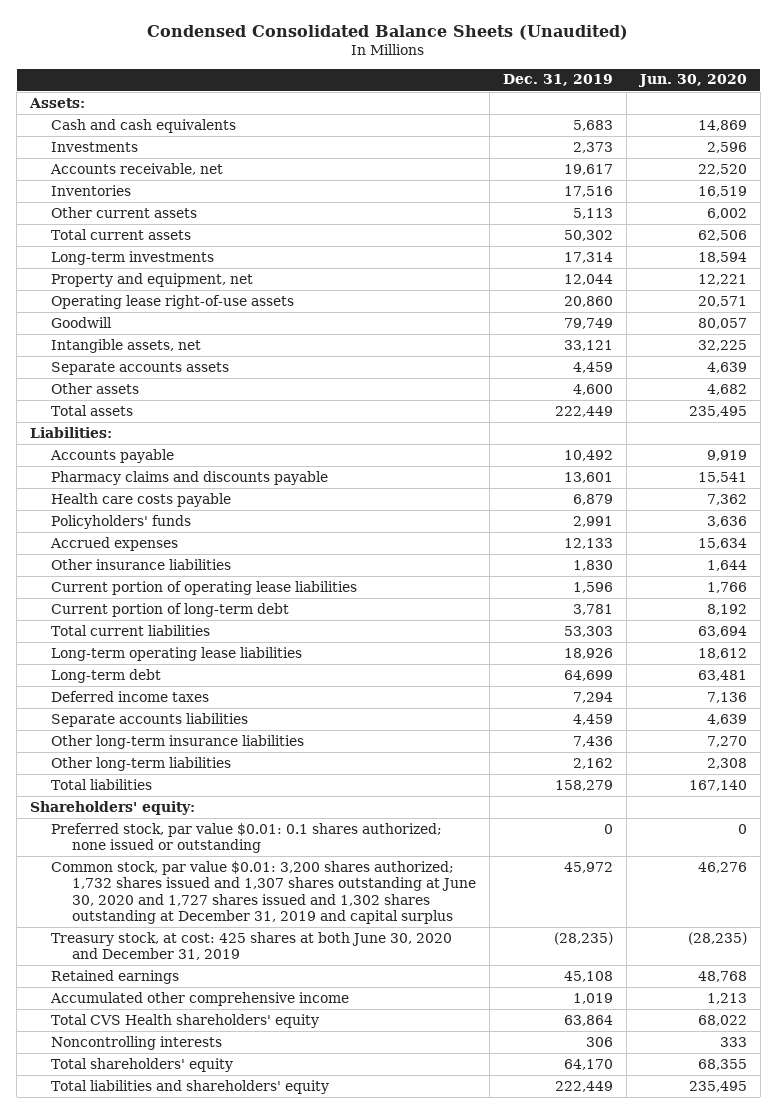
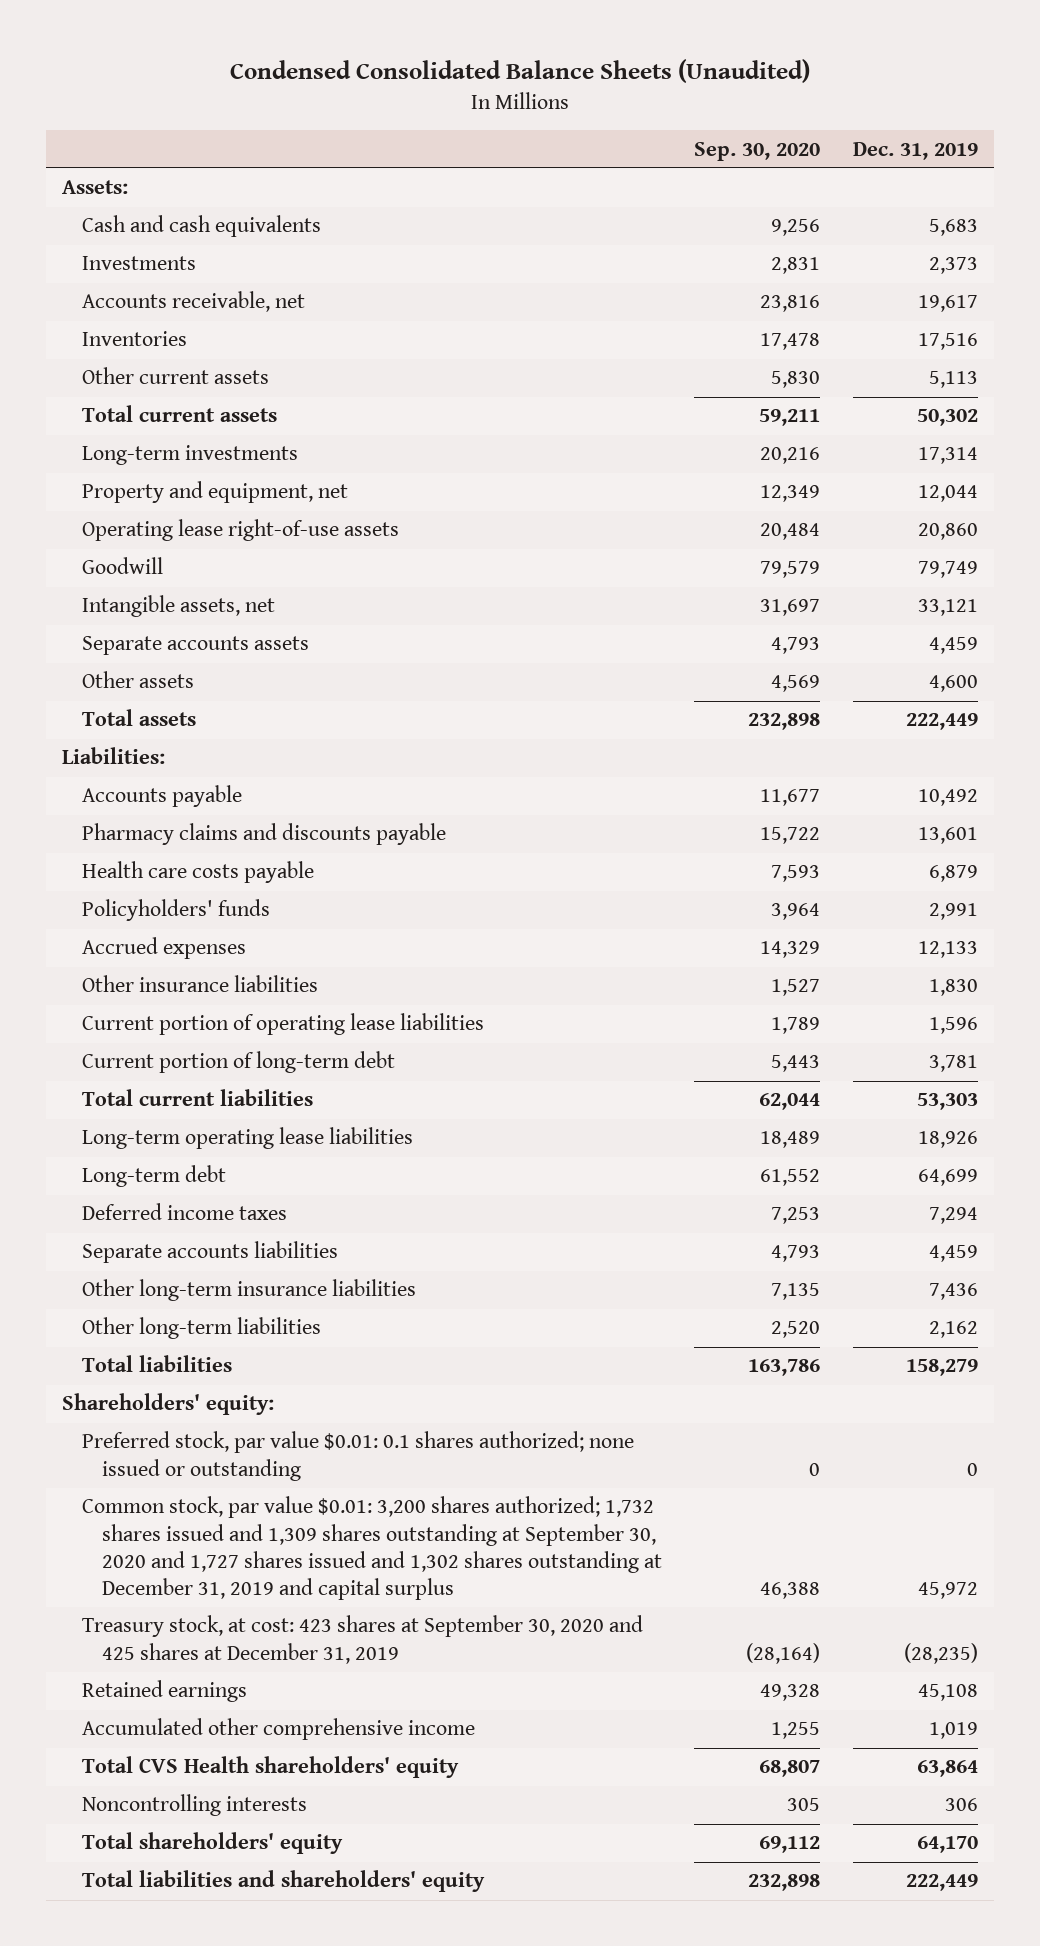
- | Dec. 31, 2019 | Jun. 30, 2020
+ | Sep. 30, 2020 | Dec. 31, 2019
- Common stock, par value $0.01: 3,200 shares authorized; 1,732 shares issued and 1,307 shares outstanding at June 30, 2020 and 1,727 shares issued and 1,302 shares outstanding at December 31, 2019 and capital surplus | 45,972 | 46,276
- Treasury stock, at cost: 425 shares at both June 30, 2020 and December 31, 2019 | (28,235) | (28,235)
+ Common stock, par value $0.01: 3,200 shares authorized; 1,732 shares issued and 1,309 shares outstanding at September 30, 2020 and 1,727 shares issued and 1,302 shares outstanding at December 31, 2019 and capital surplus | 46,388 | 45,972
+ Treasury stock, at cost: 423 shares at September 30, 2020 and 425 shares at December 31, 2019 | (28,164) | (28,235)

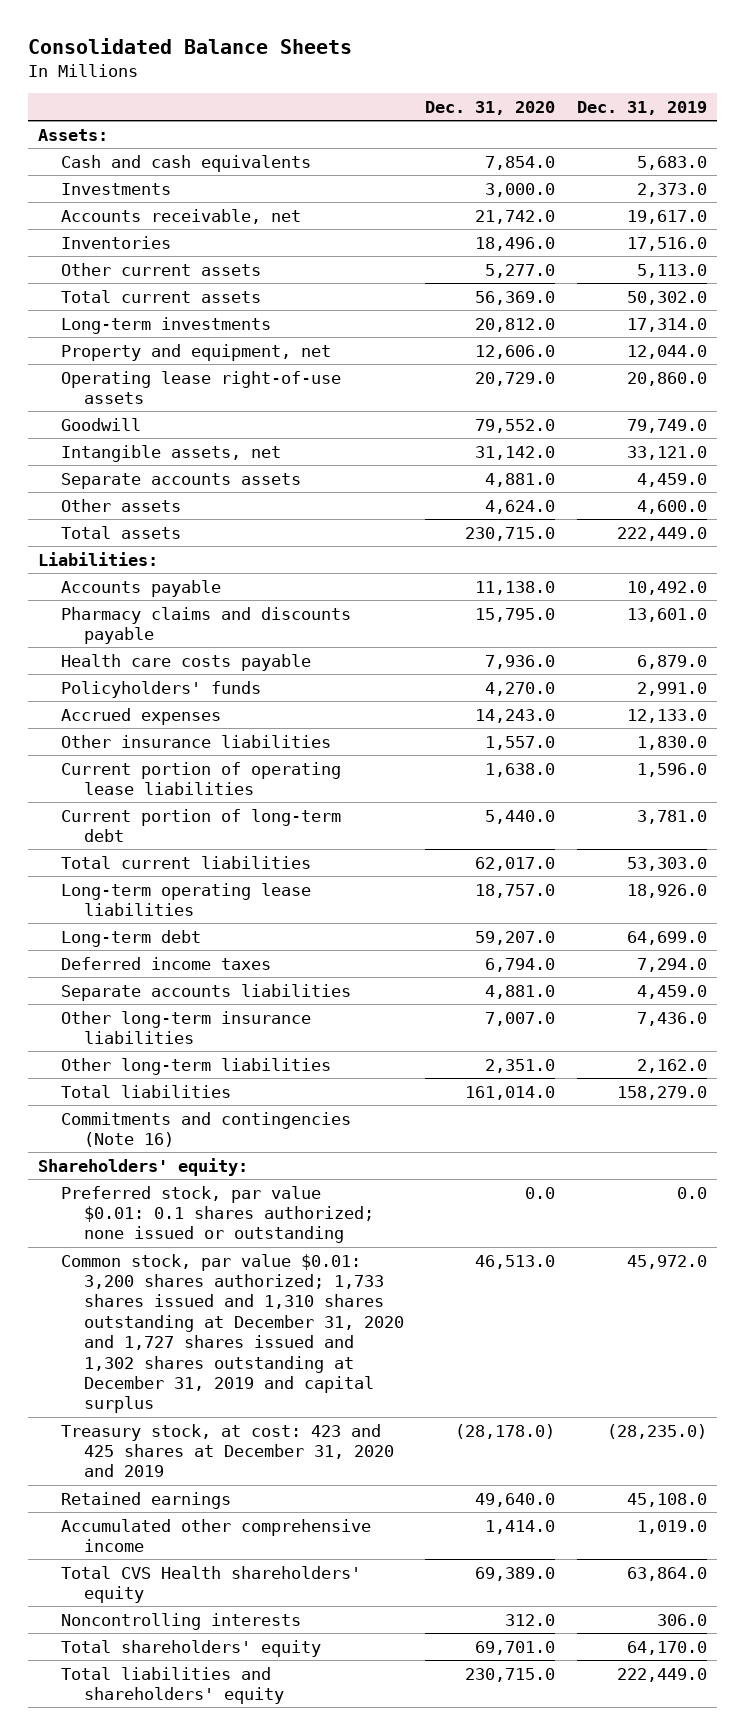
- Condensed Consolidated Balance Sheets (Unaudited)
+ Consolidated Balance Sheets
- | Sep. 30, 2020 | Dec. 31, 2019
+ | Dec. 31, 2020 | Dec. 31, 2019
- Cash and cash equivalents | 9,256 | 5,683
- Investments | 2,831 | 2,373
- Accounts receivable, net | 23,816 | 19,617
- Inventories | 17,478 | 17,516
- Other current assets | 5,830 | 5,113
- Total current assets | 59,211 | 50,302
- Long-term investments | 20,216 | 17,314
- Property and equipment, net | 12,349 | 12,044
- Operating lease right-of-use assets | 20,484 | 20,860
- Goodwill | 79,579 | 79,749
- Intangible assets, net | 31,697 | 33,121
- Separate accounts assets | 4,793 | 4,459
- Other assets | 4,569 | 4,600
- Total assets | 232,898 | 222,449
+ Cash and cash equivalents | 7,854.0 | 5,683.0
+ Investments | 3,000.0 | 2,373.0
+ Accounts receivable, net | 21,742.0 | 19,617.0
+ Inventories | 18,496.0 | 17,516.0
+ Other current assets | 5,277.0 | 5,113.0
+ Total current assets | 56,369.0 | 50,302.0
+ Long-term investments | 20,812.0 | 17,314.0
+ Property and equipment, net | 12,606.0 | 12,044.0
+ Operating lease right-of-use assets | 20,729.0 | 20,860.0
+ Goodwill | 79,552.0 | 79,749.0
+ Intangible assets, net | 31,142.0 | 33,121.0
+ Separate accounts assets | 4,881.0 | 4,459.0
+ Other assets | 4,624.0 | 4,600.0
+ Total assets | 230,715.0 | 222,449.0
- Accounts payable | 11,677 | 10,492
- Pharmacy claims and discounts payable | 15,722 | 13,601
- Health care costs payable | 7,593 | 6,879
- Policyholders' funds | 3,964 | 2,991
- Accrued expenses | 14,329 | 12,133
- Other insurance liabilities | 1,527 | 1,830
- Current portion of operating lease liabilities | 1,789 | 1,596
- Current portion of long-term debt | 5,443 | 3,781
- Total current liabilities | 62,044 | 53,303
- Long-term operating lease liabilities | 18,489 | 18,926
- Long-term debt | 61,552 | 64,699
- Deferred income taxes | 7,253 | 7,294
- Separate accounts liabilities | 4,793 | 4,459
- Other long-term insurance liabilities | 7,135 | 7,436
- Other long-term liabilities | 2,520 | 2,162
- Total liabilities | 163,786 | 158,279
+ Accounts payable | 11,138.0 | 10,492.0
+ Pharmacy claims and discounts payable | 15,795.0 | 13,601.0
+ Health care costs payable | 7,936.0 | 6,879.0
+ Policyholders' funds | 4,270.0 | 2,991.0
+ Accrued expenses | 14,243.0 | 12,133.0
+ Other insurance liabilities | 1,557.0 | 1,830.0
+ Current portion of operating lease liabilities | 1,638.0 | 1,596.0
+ Current portion of long-term debt | 5,440.0 | 3,781.0
+ Total current liabilities | 62,017.0 | 53,303.0
+ Long-term operating lease liabilities | 18,757.0 | 18,926.0
+ Long-term debt | 59,207.0 | 64,699.0
+ Deferred income taxes | 6,794.0 | 7,294.0
+ Separate accounts liabilities | 4,881.0 | 4,459.0
+ Other long-term insurance liabilities | 7,007.0 | 7,436.0
+ Other long-term liabilities | 2,351.0 | 2,162.0
+ Total liabilities | 161,014.0 | 158,279.0
+ Commitments and contingencies (Note 16)
- Preferred stock, par value $0.01: 0.1 shares authorized; none issued or outstanding | 0 | 0
- Common stock, par value $0.01: 3,200 shares authorized; 1,732 shares issued and 1,309 shares outstanding at September 30, 2020 and 1,727 shares issued and 1,302 shares outstanding at December 31, 2019 and capital surplus | 46,388 | 45,972
- Treasury stock, at cost: 423 shares at September 30, 2020 and 425 shares at December 31, 2019 | (28,164) | (28,235)
- Retained earnings | 49,328 | 45,108
- Accumulated other comprehensive income | 1,255 | 1,019
- Total CVS Health shareholders' equity | 68,807 | 63,864
- Noncontrolling interests | 305 | 306
- Total shareholders' equity | 69,112 | 64,170
- Total liabilities and shareholders' equity | 232,898 | 222,449
+ Preferred stock, par value $0.01: 0.1 shares authorized; none issued or outstanding | 0.0 | 0.0
+ Common stock, par value $0.01: 3,200 shares authorized; 1,733 shares issued and 1,310 shares outstanding at December 31, 2020 and 1,727 shares issued and 1,302 shares outstanding at December 31, 2019 and capital surplus | 46,513.0 | 45,972.0
+ Treasury stock, at cost: 423 and 425 shares at December 31, 2020 and 2019 | (28,178.0) | (28,235.0)
+ Retained earnings | 49,640.0 | 45,108.0
+ Accumulated other comprehensive income | 1,414.0 | 1,019.0
+ Total CVS Health shareholders' equity | 69,389.0 | 63,864.0
+ Noncontrolling interests | 312.0 | 306.0
+ Total shareholders' equity | 69,701.0 | 64,170.0
+ Total liabilities and shareholders' equity | 230,715.0 | 222,449.0

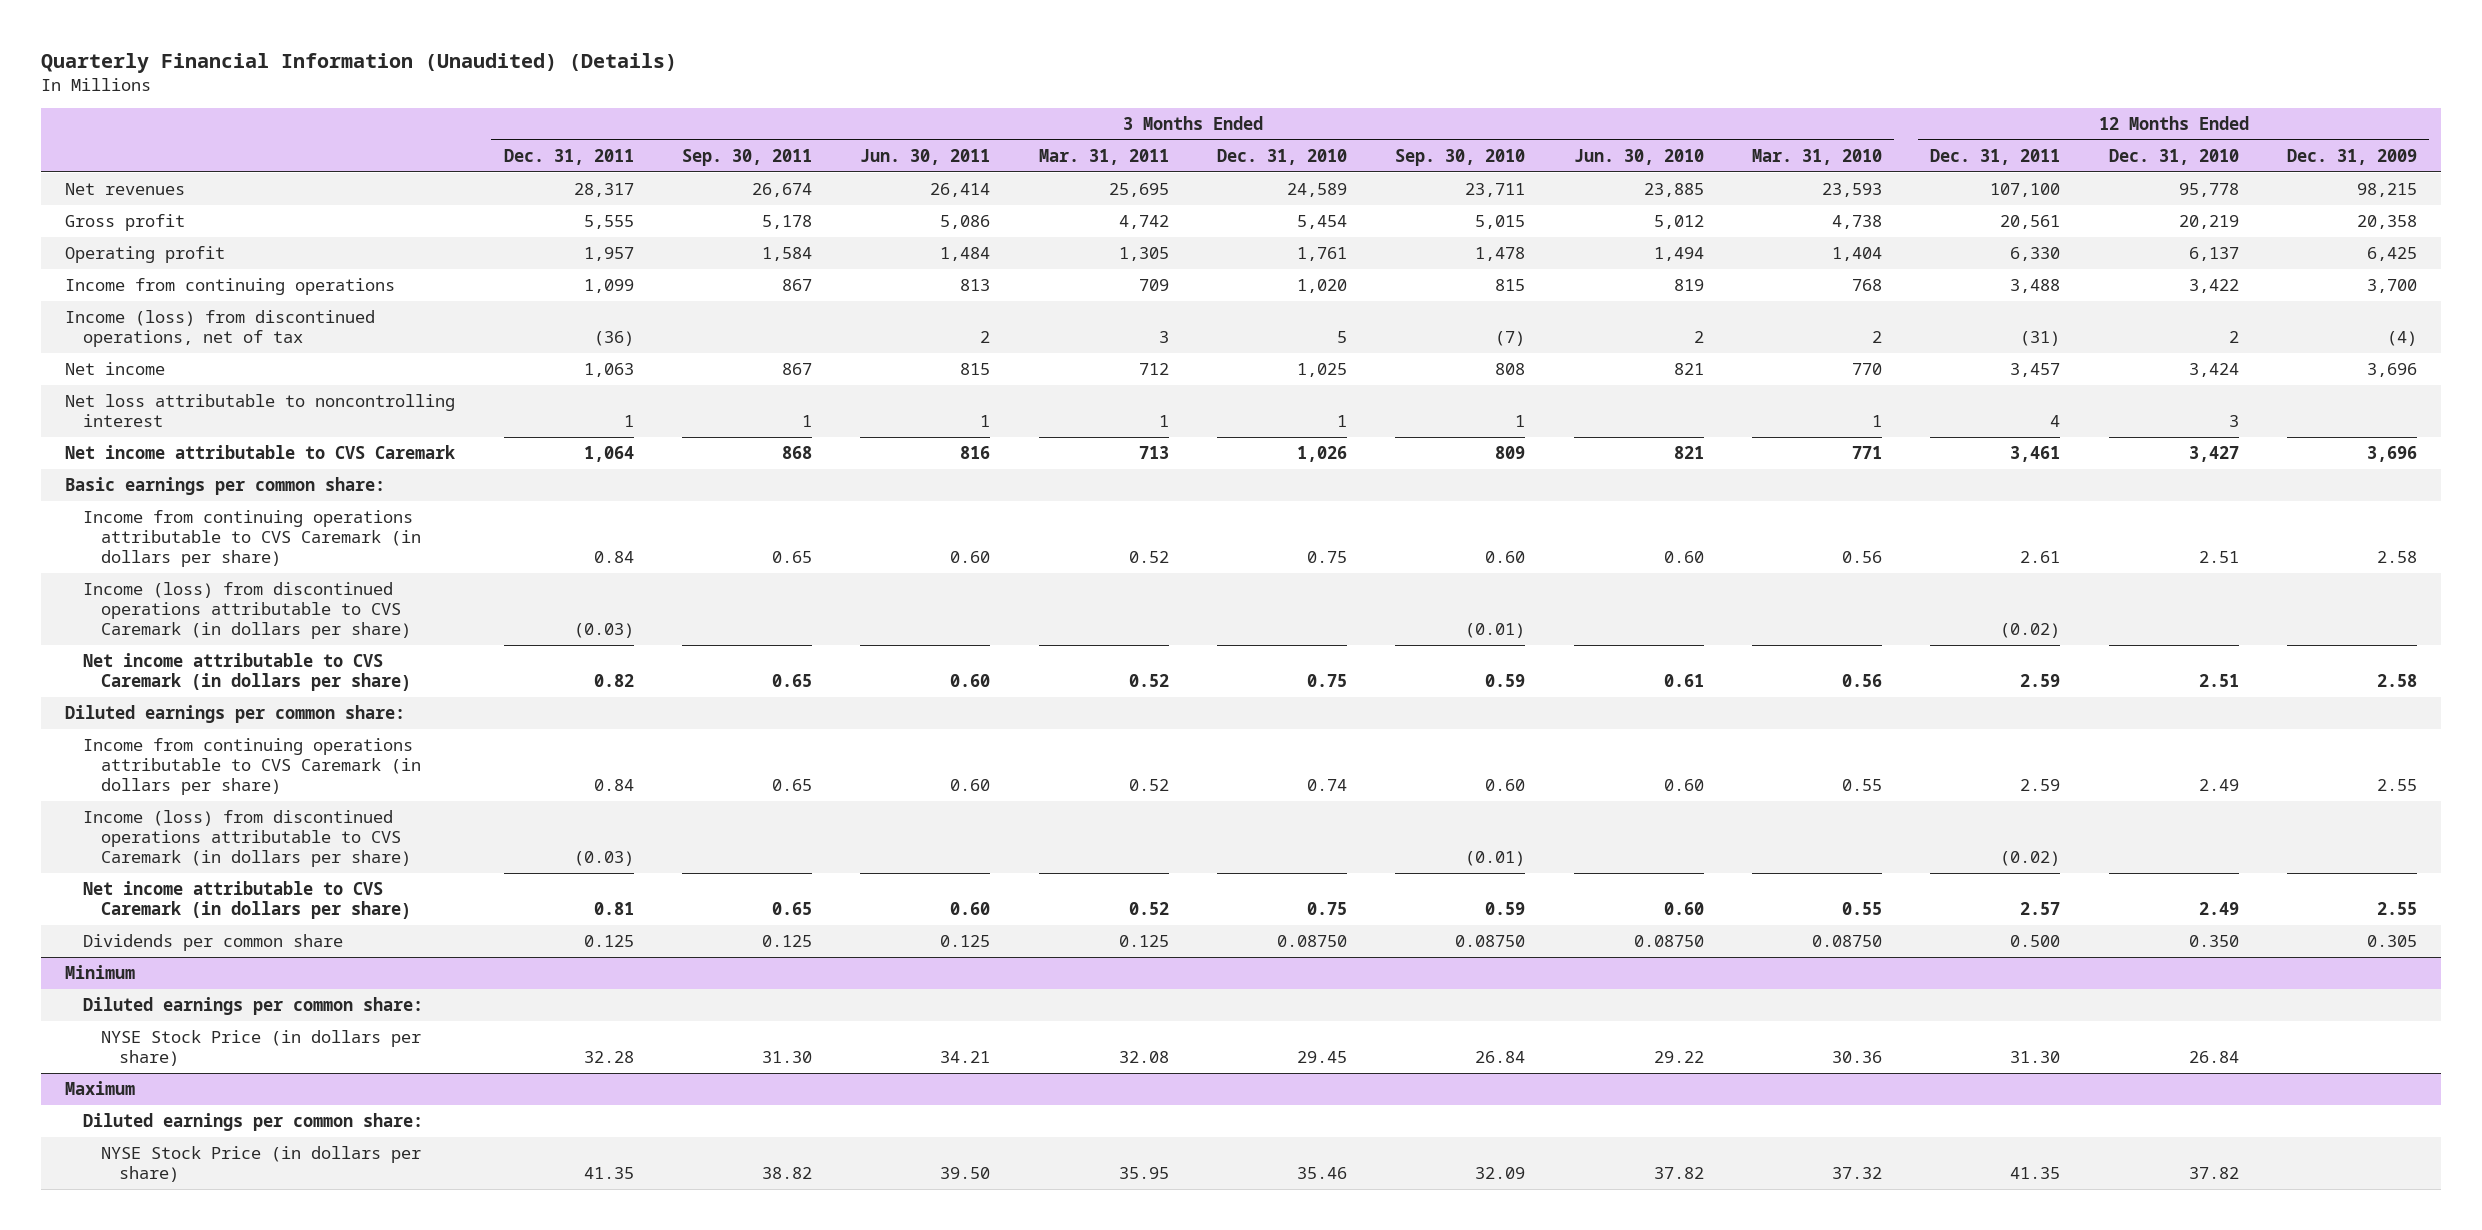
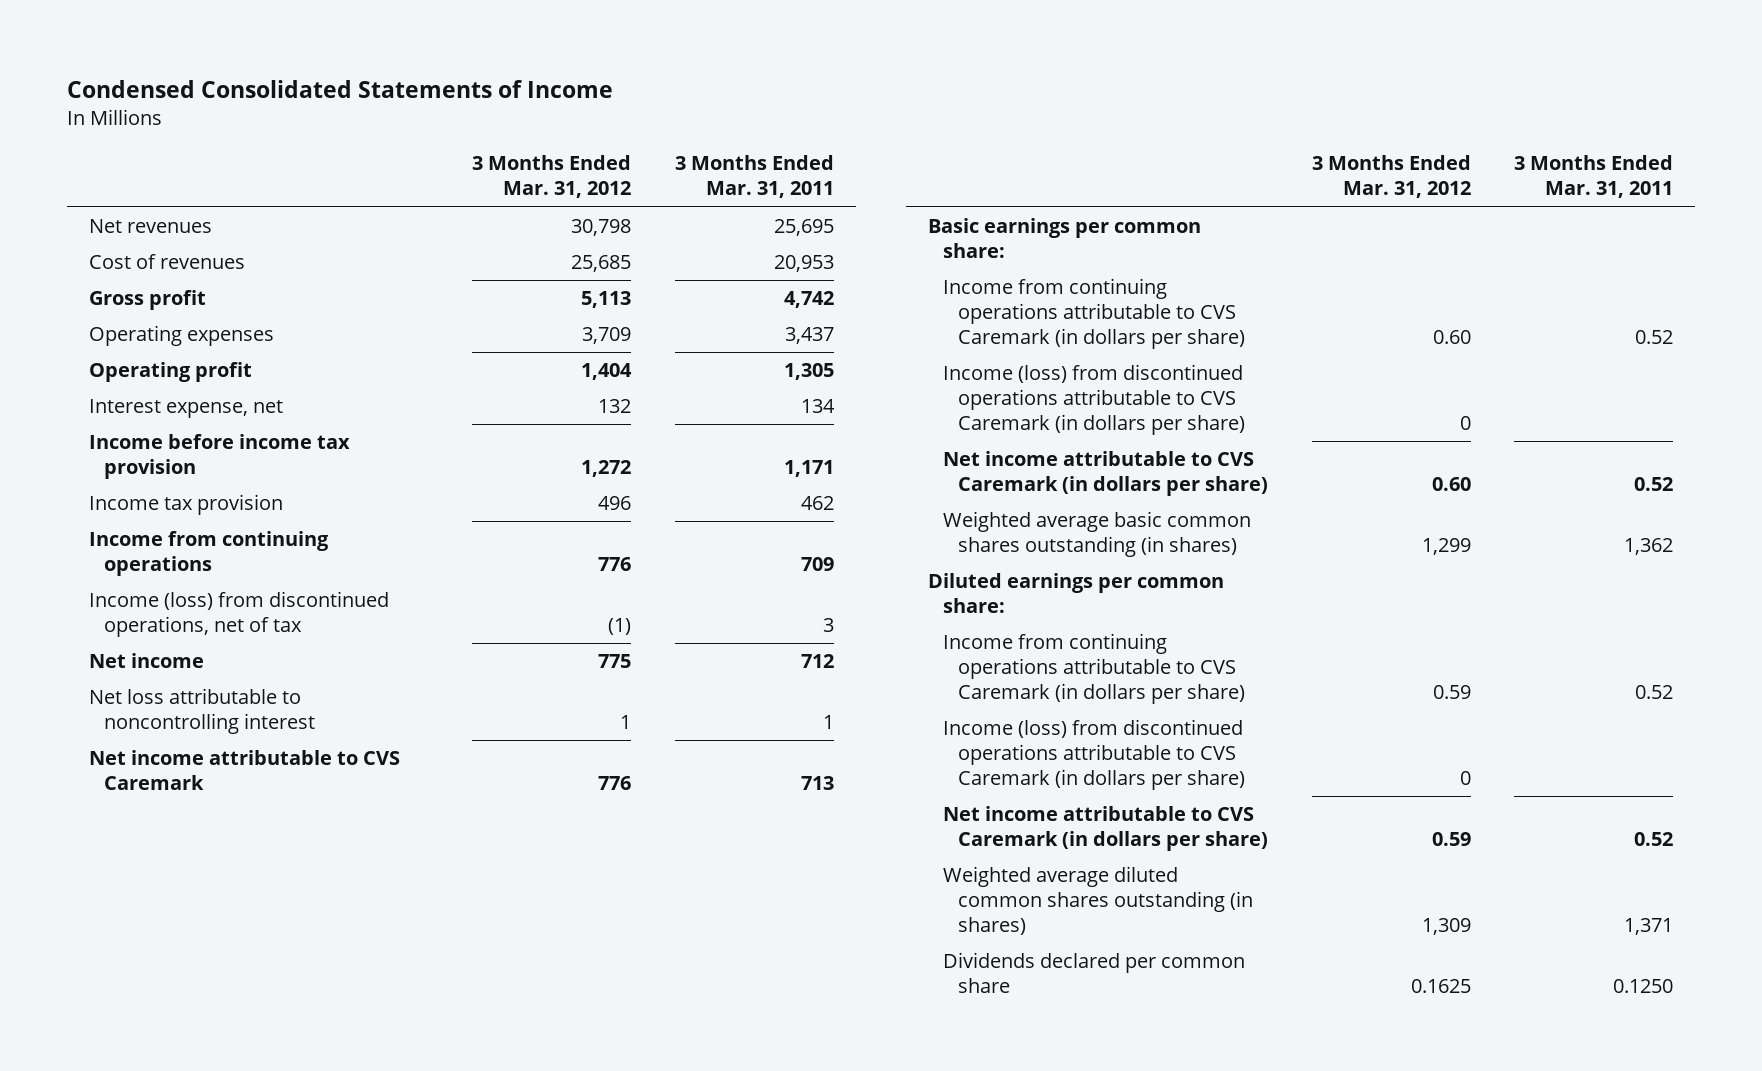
- Quarterly Financial Information (Unaudited) (Details)
+ Condensed Consolidated Statements of Income
- | 3 Months Ended Dec. 31, 2011 | 3 Months Ended Sep. 30, 2011 | 3 Months Ended Jun. 30, 2011 | 3 Months Ended Mar. 31, 2011 | 3 Months Ended Dec. 31, 2010 | 3 Months Ended Sep. 30, 2010 | 3 Months Ended Jun. 30, 2010 | 3 Months Ended Mar. 31, 2010 | 12 Months Ended Dec. 31, 2011 | 12 Months Ended Dec. 31, 2010 | 12 Months Ended Dec. 31, 2009
+ | 3 Months Ended Mar. 31, 2012 | 3 Months Ended Mar. 31, 2011
+ Cost of revenues | 25,685 | 20,953
+ Operating expenses | 3,709 | 3,437
+ Interest expense, net | 132 | 134
+ Income before income tax provision | 1,272 | 1,171
+ Income tax provision | 496 | 462
+ Weighted average basic common shares outstanding (in shares) | 1,299 | 1,362
- Dividends per common share | 0.125 | 0.125 | 0.125 | 0.125 | 0.08750 | 0.08750 | 0.08750 | 0.08750 | 0.500 | 0.350 | 0.305
- Minimum
- Diluted earnings per common share:
- NYSE Stock Price (in dollars per share) | 32.28 | 31.30 | 34.21 | 32.08 | 29.45 | 26.84 | 29.22 | 30.36 | 31.30 | 26.84 |
- Maximum
- Diluted earnings per common share:
- NYSE Stock Price (in dollars per share) | 41.35 | 38.82 | 39.50 | 35.95 | 35.46 | 32.09 | 37.82 | 37.32 | 41.35 | 37.82 |
+ Weighted average diluted common shares outstanding (in shares) | 1,309 | 1,371
+ Dividends declared per common share | 0.1625 | 0.1250

